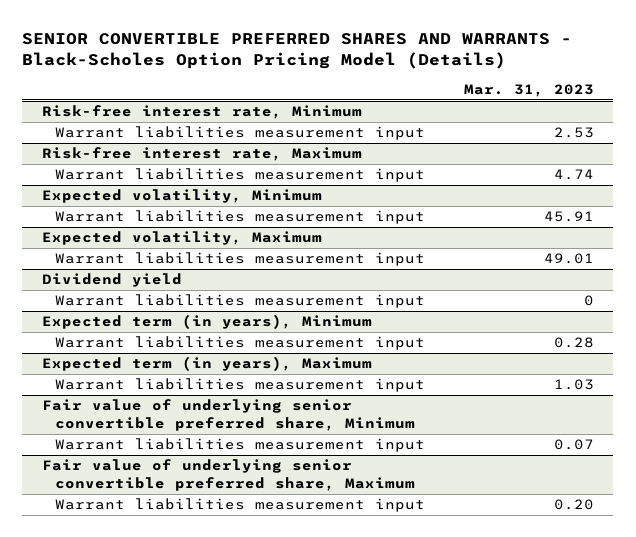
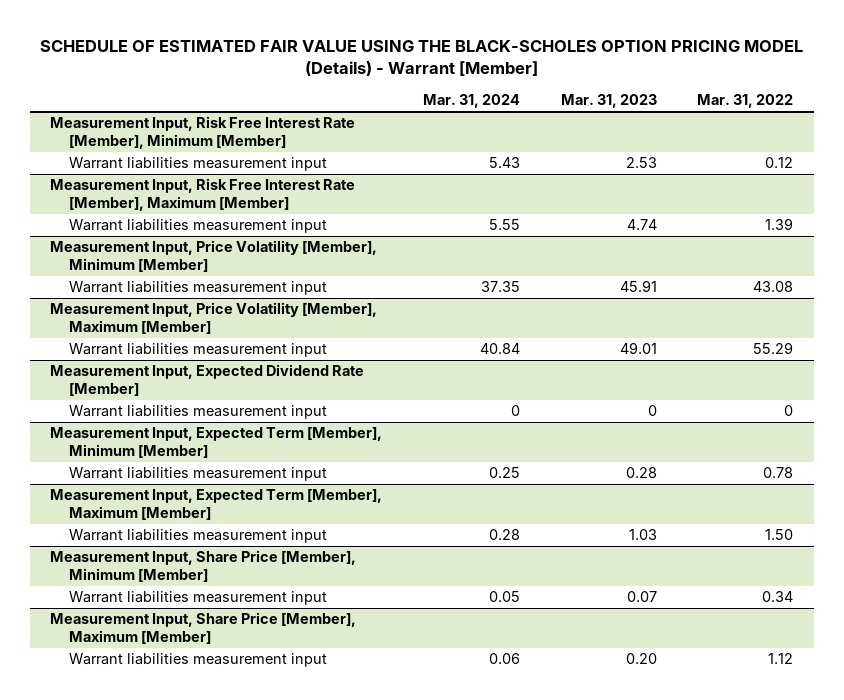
- SENIOR CONVERTIBLE PREFERRED SHARES AND WARRANTS - Black-Scholes Option Pricing Model (Details)
+ SCHEDULE OF ESTIMATED FAIR VALUE USING THE BLACK-SCHOLES OPTION PRICING MODEL (Details) - Warrant [Member]
- | Mar. 31, 2023
+ | Mar. 31, 2024 | Mar. 31, 2023 | Mar. 31, 2022
- Risk-free interest rate, Minimum
+ Measurement Input, Risk Free Interest Rate [Member], Minimum [Member]
- Risk-free interest rate, Maximum
+ Measurement Input, Risk Free Interest Rate [Member], Maximum [Member]
- Expected volatility, Minimum
+ Measurement Input, Price Volatility [Member], Minimum [Member]
- Expected volatility, Maximum
+ Measurement Input, Price Volatility [Member], Maximum [Member]
- Dividend yield
+ Measurement Input, Expected Dividend Rate [Member]
- Expected term (in years), Minimum
+ Measurement Input, Expected Term [Member], Minimum [Member]
- Expected term (in years), Maximum
+ Measurement Input, Expected Term [Member], Maximum [Member]
- Fair value of underlying senior convertible preferred share, Minimum
+ Measurement Input, Share Price [Member], Minimum [Member]
- Fair value of underlying senior convertible preferred share, Maximum
+ Measurement Input, Share Price [Member], Maximum [Member]

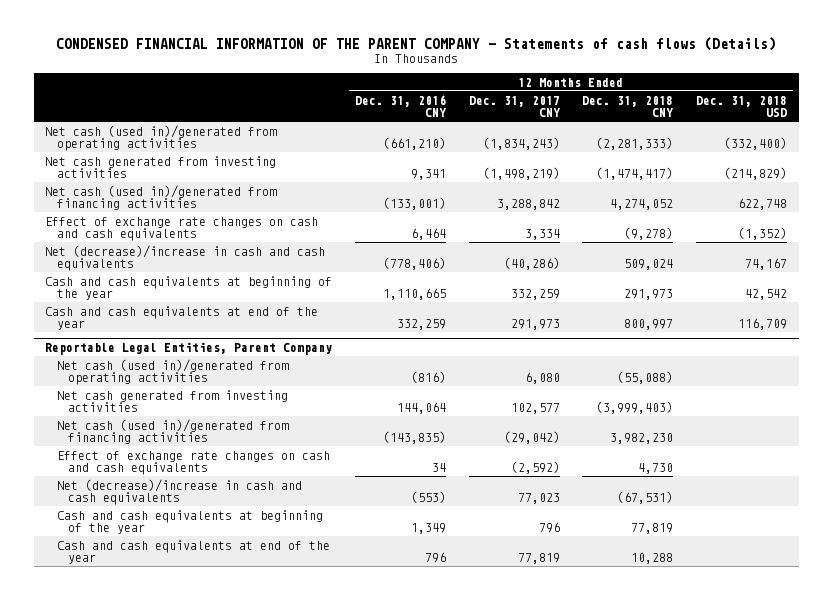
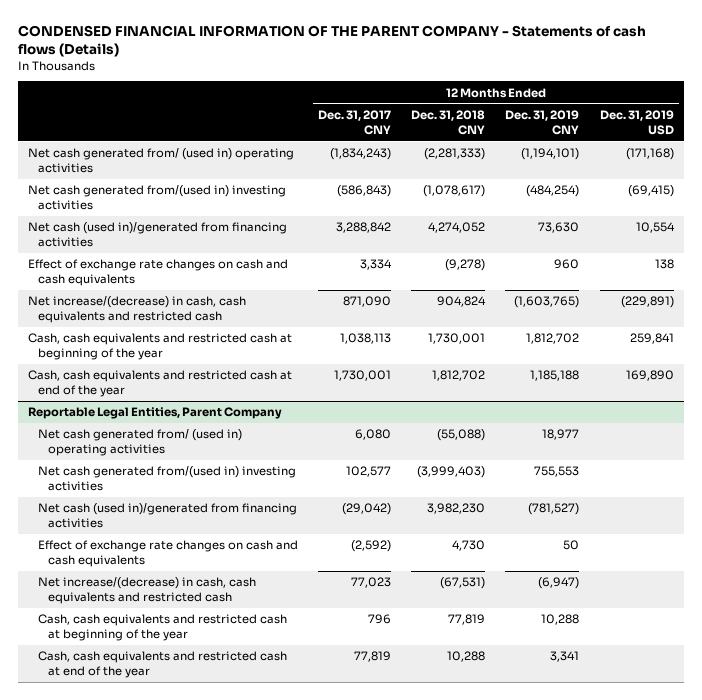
- | 12 Months Ended Dec. 31, 2016 CNY | 12 Months Ended Dec. 31, 2017 CNY | 12 Months Ended Dec. 31, 2018 CNY | 12 Months Ended Dec. 31, 2018 USD
+ | 12 Months Ended Dec. 31, 2017 CNY | 12 Months Ended Dec. 31, 2018 CNY | 12 Months Ended Dec. 31, 2019 CNY | 12 Months Ended Dec. 31, 2019 USD
- Net cash (used in)/generated from operating activities | (661,210) | (1,834,243) | (2,281,333) | (332,400)
- Net cash generated from investing activities | 9,341 | (1,498,219) | (1,474,417) | (214,829)
+ Net cash generated from/ (used in) operating activities | (1,834,243) | (2,281,333) | (1,194,101) | (171,168)
+ Net cash generated from/(used in) investing activities | (586,843) | (1,078,617) | (484,254) | (69,415)
- Net (decrease)/increase in cash and cash equivalents | (778,406) | (40,286) | 509,024 | 74,167
- Cash and cash equivalents at beginning of the year | 1,110,665 | 332,259 | 291,973 | 42,542
- Cash and cash equivalents at end of the year | 332,259 | 291,973 | 800,997 | 116,709
+ Net increase/(decrease) in cash, cash equivalents and restricted cash | 871,090 | 904,824 | (1,603,765) | (229,891)
+ Cash, cash equivalents and restricted cash at beginning of the year | 1,038,113 | 1,730,001 | 1,812,702 | 259,841
+ Cash, cash equivalents and restricted cash at end of the year | 1,730,001 | 1,812,702 | 1,185,188 | 169,890
@ Reportable Legal Entities, Parent Company
- Net cash (used in)/generated from operating activities | (816) | 6,080 | (55,088) |
- Net cash generated from investing activities | 144,064 | 102,577 | (3,999,403) |
+ Net cash generated from/ (used in) operating activities | 6,080 | (55,088) | 18,977 |
+ Net cash generated from/(used in) investing activities | 102,577 | (3,999,403) | 755,553 |
- Net (decrease)/increase in cash and cash equivalents | (553) | 77,023 | (67,531) |
- Cash and cash equivalents at beginning of the year | 1,349 | 796 | 77,819 |
- Cash and cash equivalents at end of the year | 796 | 77,819 | 10,288 |
+ Net increase/(decrease) in cash, cash equivalents and restricted cash | 77,023 | (67,531) | (6,947) |
+ Cash, cash equivalents and restricted cash at beginning of the year | 796 | 77,819 | 10,288 |
+ Cash, cash equivalents and restricted cash at end of the year | 77,819 | 10,288 | 3,341 |

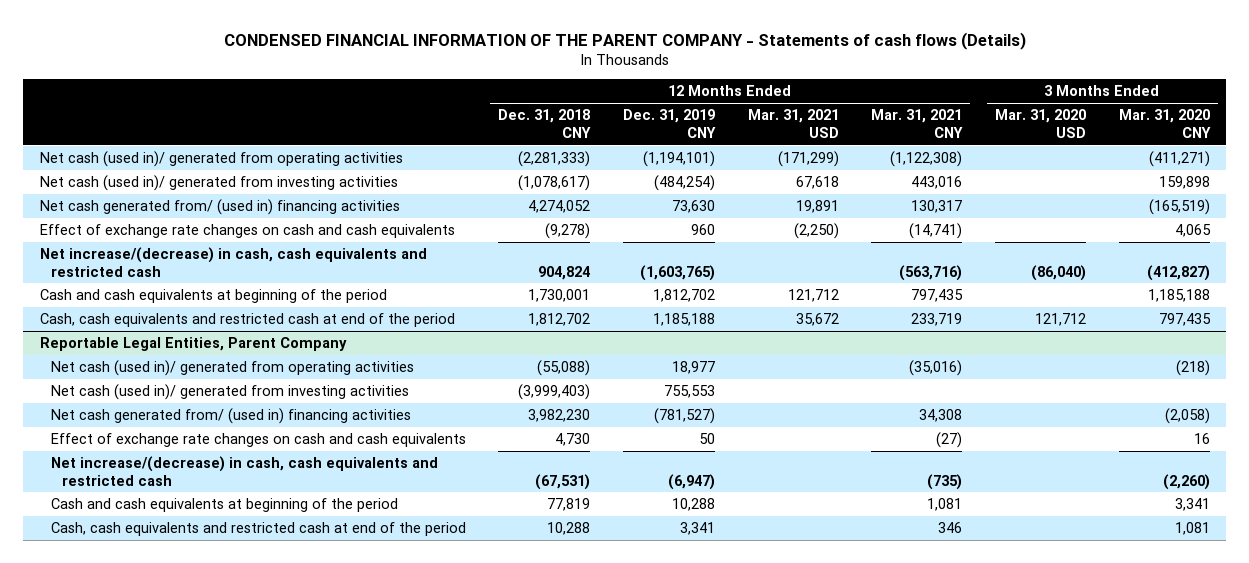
- | 12 Months Ended Dec. 31, 2017 CNY | 12 Months Ended Dec. 31, 2018 CNY | 12 Months Ended Dec. 31, 2019 CNY | 12 Months Ended Dec. 31, 2019 USD
+ | 12 Months Ended Dec. 31, 2018 CNY | 12 Months Ended Dec. 31, 2019 CNY | 12 Months Ended Mar. 31, 2021 USD | 12 Months Ended Mar. 31, 2021 CNY | 3 Months Ended Mar. 31, 2020 USD | 3 Months Ended Mar. 31, 2020 CNY
- Net cash generated from/ (used in) operating activities | (1,834,243) | (2,281,333) | (1,194,101) | (171,168)
- Net cash generated from/(used in) investing activities | (586,843) | (1,078,617) | (484,254) | (69,415)
- Net cash (used in)/generated from financing activities | 3,288,842 | 4,274,052 | 73,630 | 10,554
+ Net cash (used in)/ generated from operating activities | (2,281,333) | (1,194,101) | (171,299) | (1,122,308) | | (411,271)
+ Net cash (used in)/ generated from investing activities | (1,078,617) | (484,254) | 67,618 | 443,016 | | 159,898
+ Net cash generated from/ (used in) financing activities | 4,274,052 | 73,630 | 19,891 | 130,317 | | (165,519)
- Cash, cash equivalents and restricted cash at beginning of the year | 1,038,113 | 1,730,001 | 1,812,702 | 259,841
- Cash, cash equivalents and restricted cash at end of the year | 1,730,001 | 1,812,702 | 1,185,188 | 169,890
+ Cash and cash equivalents at beginning of the period | 1,730,001 | 1,812,702 | 121,712 | 797,435 | | 1,185,188
+ Cash, cash equivalents and restricted cash at end of the period | 1,812,702 | 1,185,188 | 35,672 | 233,719 | 121,712 | 797,435
@ Reportable Legal Entities, Parent Company
- Net cash generated from/ (used in) operating activities | 6,080 | (55,088) | 18,977 |
- Net cash generated from/(used in) investing activities | 102,577 | (3,999,403) | 755,553 |
- Net cash (used in)/generated from financing activities | (29,042) | 3,982,230 | (781,527) |
+ Net cash (used in)/ generated from operating activities | (55,088) | 18,977 | | (35,016) | | (218)
+ Net cash (used in)/ generated from investing activities | (3,999,403) | 755,553 | | | |
+ Net cash generated from/ (used in) financing activities | 3,982,230 | (781,527) | | 34,308 | | (2,058)
- Cash, cash equivalents and restricted cash at beginning of the year | 796 | 77,819 | 10,288 |
- Cash, cash equivalents and restricted cash at end of the year | 77,819 | 10,288 | 3,341 |
+ Cash and cash equivalents at beginning of the period | 77,819 | 10,288 | | 1,081 | | 3,341
+ Cash, cash equivalents and restricted cash at end of the period | 10,288 | 3,341 | | 346 | | 1,081

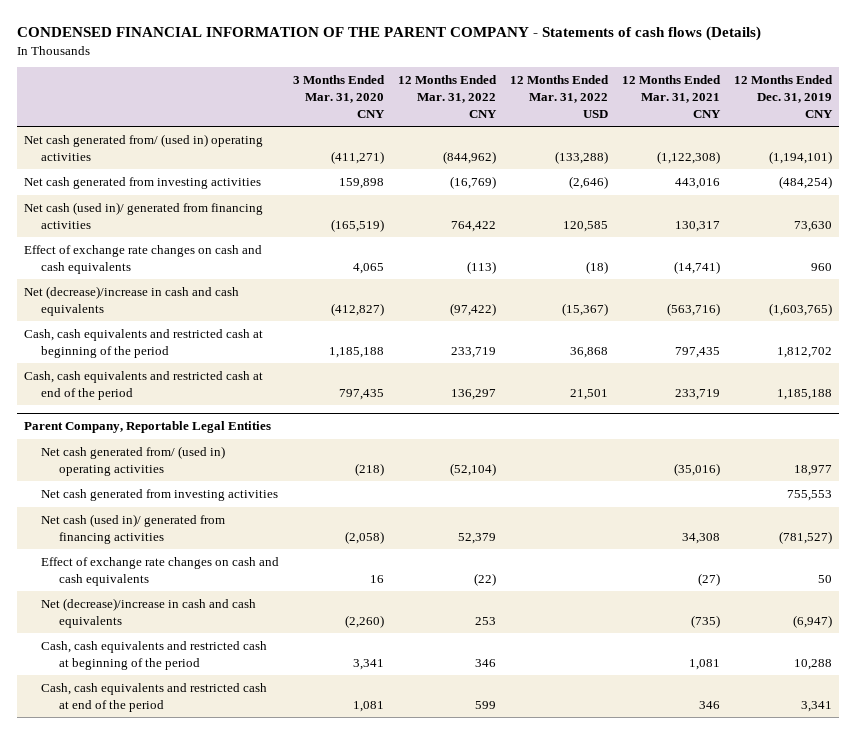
- | 12 Months Ended Dec. 31, 2018 CNY | 12 Months Ended Dec. 31, 2019 CNY | 12 Months Ended Mar. 31, 2021 USD | 12 Months Ended Mar. 31, 2021 CNY | 3 Months Ended Mar. 31, 2020 USD | 3 Months Ended Mar. 31, 2020 CNY
+ | 3 Months Ended Mar. 31, 2020 CNY | 12 Months Ended Mar. 31, 2022 CNY | 12 Months Ended Mar. 31, 2022 USD | 12 Months Ended Mar. 31, 2021 CNY | 12 Months Ended Dec. 31, 2019 CNY
- Net cash (used in)/ generated from operating activities | (2,281,333) | (1,194,101) | (171,299) | (1,122,308) | | (411,271)
- Net cash (used in)/ generated from investing activities | (1,078,617) | (484,254) | 67,618 | 443,016 | | 159,898
- Net cash generated from/ (used in) financing activities | 4,274,052 | 73,630 | 19,891 | 130,317 | | (165,519)
+ Net cash generated from/ (used in) operating activities | (411,271) | (844,962) | (133,288) | (1,122,308) | (1,194,101)
+ Net cash generated from investing activities | 159,898 | (16,769) | (2,646) | 443,016 | (484,254)
+ Net cash (used in)/ generated from financing activities | (165,519) | 764,422 | 120,585 | 130,317 | 73,630
- Net increase/(decrease) in cash, cash equivalents and restricted cash | 904,824 | (1,603,765) | | (563,716) | (86,040) | (412,827)
- Cash and cash equivalents at beginning of the period | 1,730,001 | 1,812,702 | 121,712 | 797,435 | | 1,185,188
+ Net (decrease)/increase in cash and cash equivalents | (412,827) | (97,422) | (15,367) | (563,716) | (1,603,765)
+ Cash, cash equivalents and restricted cash at beginning of the period | 1,185,188 | 233,719 | 36,868 | 797,435 | 1,812,702
- Reportable Legal Entities, Parent Company
- Net cash (used in)/ generated from operating activities | (55,088) | 18,977 | | (35,016) | | (218)
- Net cash (used in)/ generated from investing activities | (3,999,403) | 755,553 | | | |
- Net cash generated from/ (used in) financing activities | 3,982,230 | (781,527) | | 34,308 | | (2,058)
+ Parent Company, Reportable Legal Entities
+ Net cash generated from/ (used in) operating activities | (218) | (52,104) | | (35,016) | 18,977
+ Net cash generated from investing activities | | | | | 755,553
+ Net cash (used in)/ generated from financing activities | (2,058) | 52,379 | | 34,308 | (781,527)
- Net increase/(decrease) in cash, cash equivalents and restricted cash | (67,531) | (6,947) | | (735) | | (2,260)
- Cash and cash equivalents at beginning of the period | 77,819 | 10,288 | | 1,081 | | 3,341
+ Net (decrease)/increase in cash and cash equivalents | (2,260) | 253 | | (735) | (6,947)
+ Cash, cash equivalents and restricted cash at beginning of the period | 3,341 | 346 | | 1,081 | 10,288

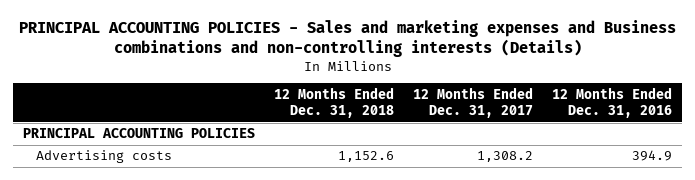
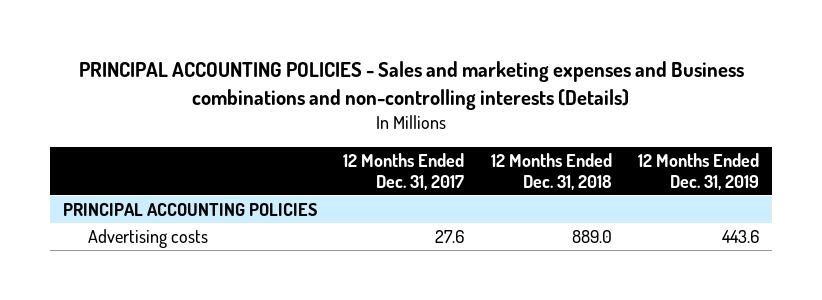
- | 12 Months Ended Dec. 31, 2018 | 12 Months Ended Dec. 31, 2017 | 12 Months Ended Dec. 31, 2016
+ | 12 Months Ended Dec. 31, 2017 | 12 Months Ended Dec. 31, 2018 | 12 Months Ended Dec. 31, 2019
- Advertising costs | 1,152.6 | 1,308.2 | 394.9
+ Advertising costs | 27.6 | 889.0 | 443.6

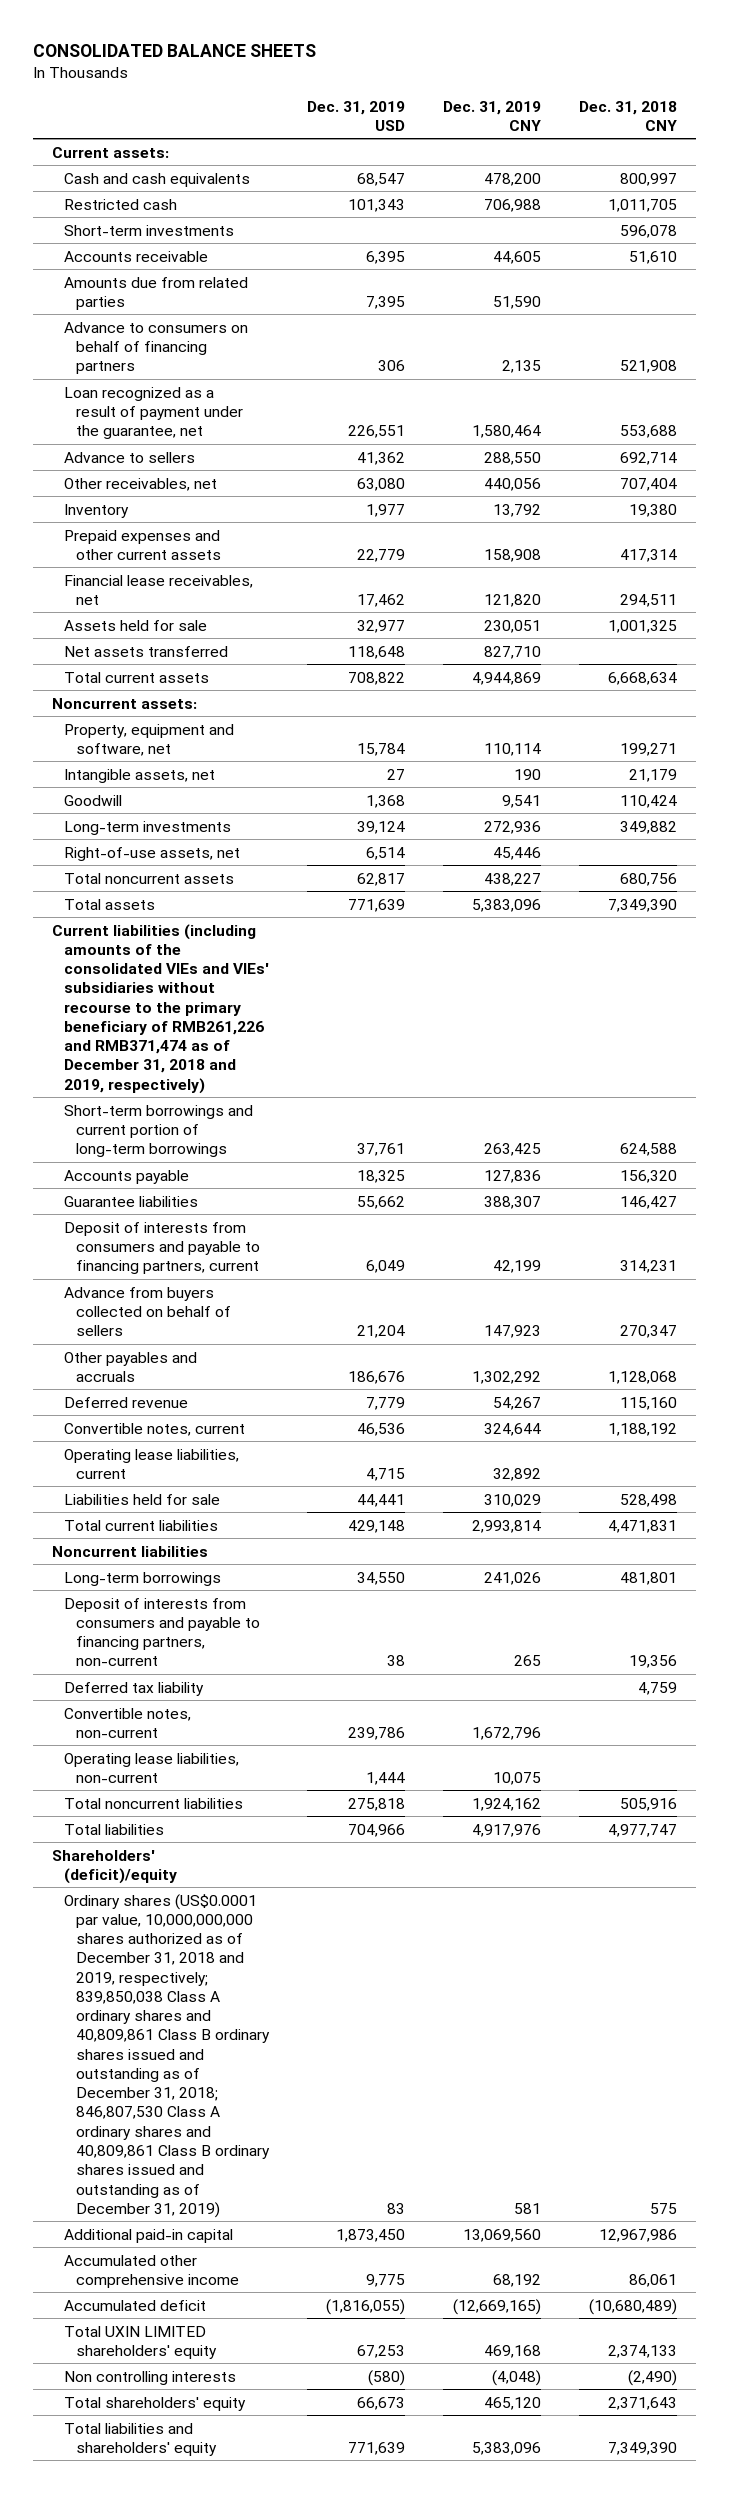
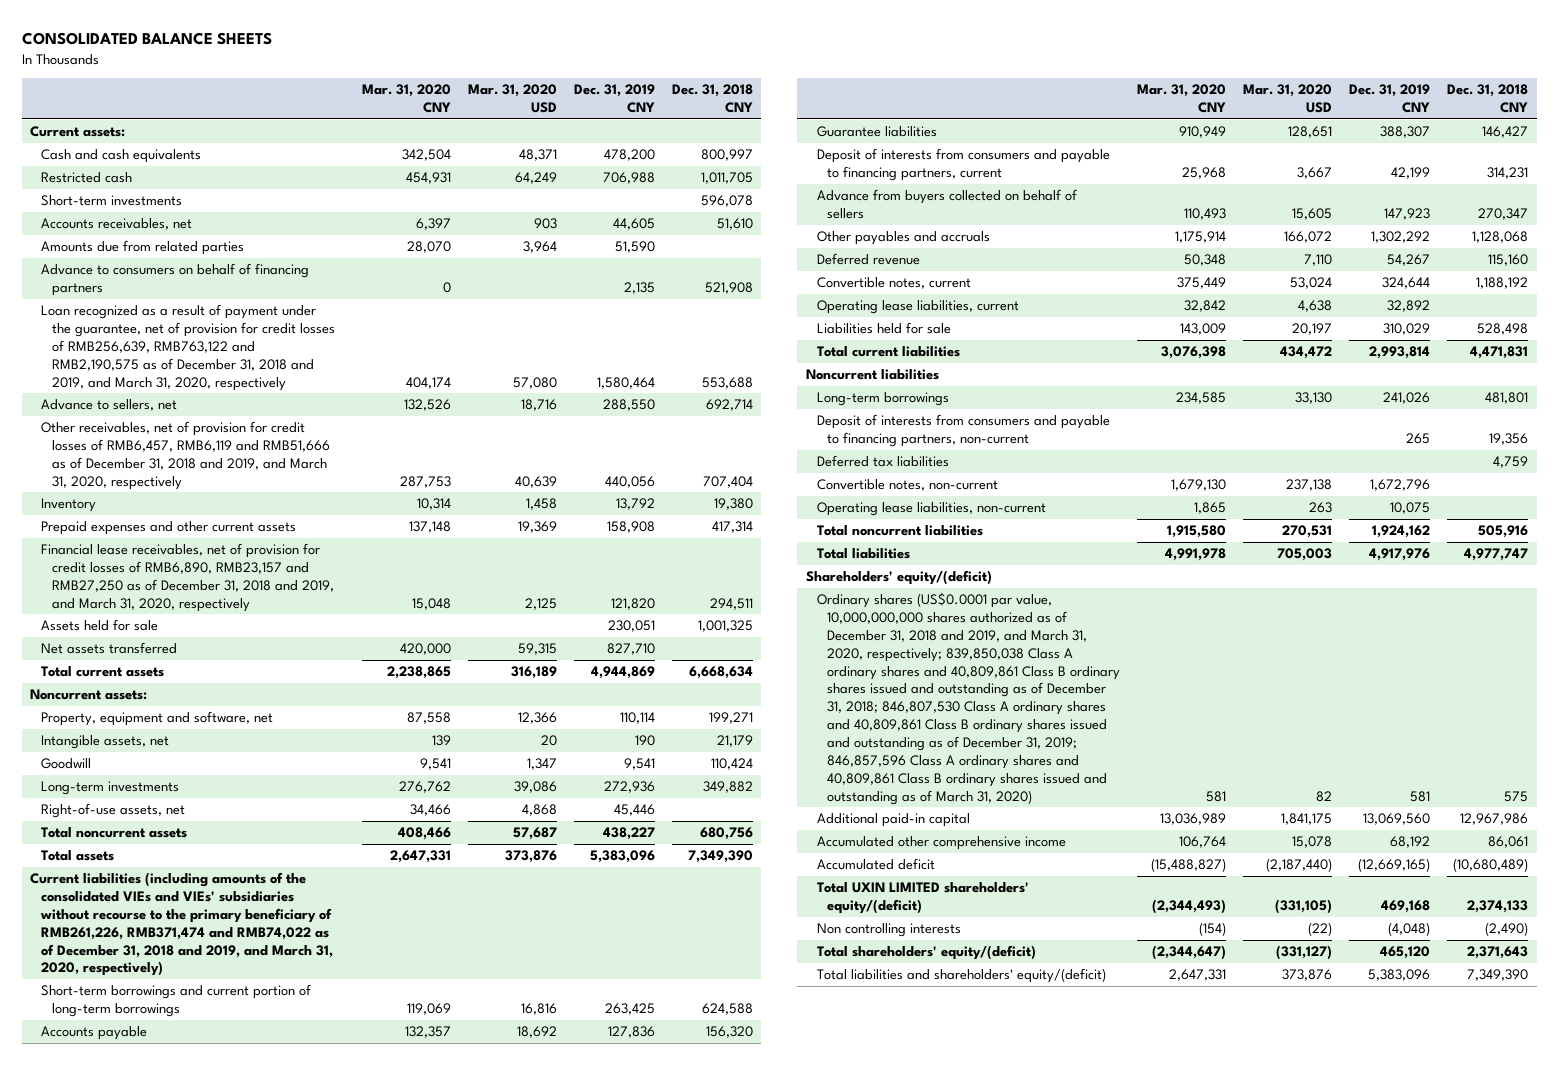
- | Dec. 31, 2019 USD | Dec. 31, 2019 CNY | Dec. 31, 2018 CNY
+ | Mar. 31, 2020 CNY | Mar. 31, 2020 USD | Dec. 31, 2019 CNY | Dec. 31, 2018 CNY
- Accounts receivable | 6,395 | 44,605 | 51,610
+ Accounts receivables, net | 6,397 | 903 | 44,605 | 51,610
- Loan recognized as a result of payment under the guarantee, net | 226,551 | 1,580,464 | 553,688
- Advance to sellers | 41,362 | 288,550 | 692,714
- Other receivables, net | 63,080 | 440,056 | 707,404
+ Loan recognized as a result of payment under the guarantee, net of provision for credit losses of RMB256,639, RMB763,122 and RMB2,190,575 as of December 31, 2018 and 2019, and March 31, 2020, respectively | 404,174 | 57,080 | 1,580,464 | 553,688
+ Advance to sellers, net | 132,526 | 18,716 | 288,550 | 692,714
+ Other receivables, net of provision for credit losses of RMB6,457, RMB6,119 and RMB51,666 as of December 31, 2018 and 2019, and March 31, 2020, respectively | 287,753 | 40,639 | 440,056 | 707,404
- Financial lease receivables, net | 17,462 | 121,820 | 294,511
+ Financial lease receivables, net of provision for credit losses of RMB6,890, RMB23,157 and RMB27,250 as of December 31, 2018 and 2019, and March 31, 2020, respectively | 15,048 | 2,125 | 121,820 | 294,511
- Current liabilities (including amounts of the consolidated VIEs and VIEs' subsidiaries without recourse to the primary beneficiary of RMB261,226 and RMB371,474 as of December 31, 2018 and 2019, respectively)
+ Current liabilities (including amounts of the consolidated VIEs and VIEs' subsidiaries without recourse to the primary beneficiary of RMB261,226, RMB371,474 and RMB74,022 as of December 31, 2018 and 2019, and March 31, 2020, respectively)
- Deferred tax liability | | | 4,759
+ Deferred tax liabilities | | | | 4,759
- Shareholders' (deficit)/equity
- Ordinary shares (US$0.0001 par value, 10,000,000,000 shares authorized as of December 31, 2018 and 2019, respectively; 839,850,038 Class A ordinary shares and 40,809,861 Class B ordinary shares issued and outstanding as of December 31, 2018; 846,807,530 Class A ordinary shares and 40,809,861 Class B ordinary shares issued and outstanding as of December 31, 2019) | 83 | 581 | 575
+ Shareholders' equity/(deficit)
+ Ordinary shares (US$0.0001 par value, 10,000,000,000 shares authorized as of December 31, 2018 and 2019, and March 31, 2020, respectively; 839,850,038 Class A ordinary shares and 40,809,861 Class B ordinary shares issued and outstanding as of December 31, 2018; 846,807,530 Class A ordinary shares and 40,809,861 Class B ordinary shares issued and outstanding as of December 31, 2019; 846,857,596 Class A ordinary shares and 40,809,861 Class B ordinary shares issued and outstanding as of March 31, 2020) | 581 | 82 | 581 | 575
- Total UXIN LIMITED shareholders' equity | 67,253 | 469,168 | 2,374,133
+ Total UXIN LIMITED shareholders' equity/(deficit) | (2,344,493) | (331,105) | 469,168 | 2,374,133
- Total shareholders' equity | 66,673 | 465,120 | 2,371,643
- Total liabilities and shareholders' equity | 771,639 | 5,383,096 | 7,349,390
+ Total shareholders' equity/(deficit) | (2,344,647) | (331,127) | 465,120 | 2,371,643
+ Total liabilities and shareholders' equity/(deficit) | 2,647,331 | 373,876 | 5,383,096 | 7,349,390

